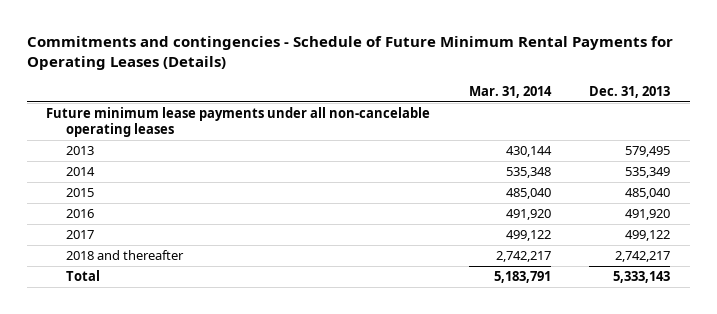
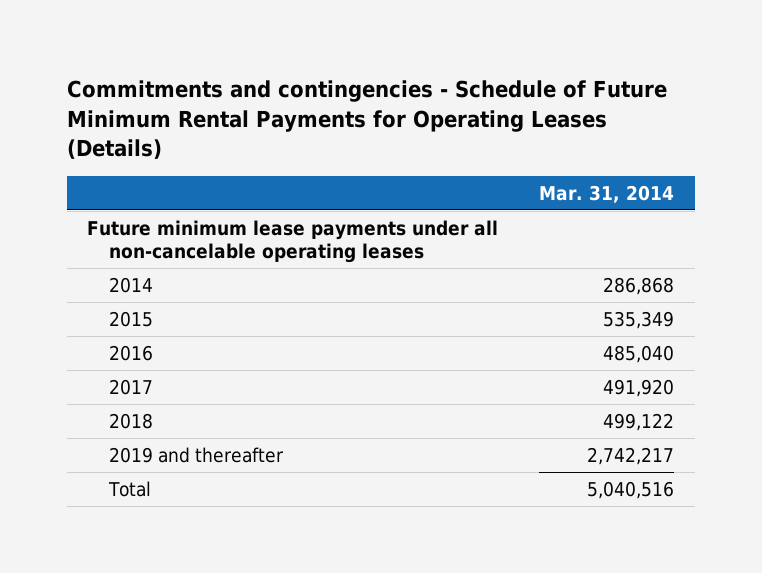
- | Mar. 31, 2014 | Dec. 31, 2013
+ | Mar. 31, 2014
- 2013 | 430,144 | 579,495
- 2014 | 535,348 | 535,349
- 2015 | 485,040 | 485,040
- 2016 | 491,920 | 491,920
- 2017 | 499,122 | 499,122
- 2018 and thereafter | 2,742,217 | 2,742,217
- Total | 5,183,791 | 5,333,143
+ 2014 | 286,868
+ 2015 | 535,349
+ 2016 | 485,040
+ 2017 | 491,920
+ 2018 | 499,122
+ 2019 and thereafter | 2,742,217
+ Total | 5,040,516

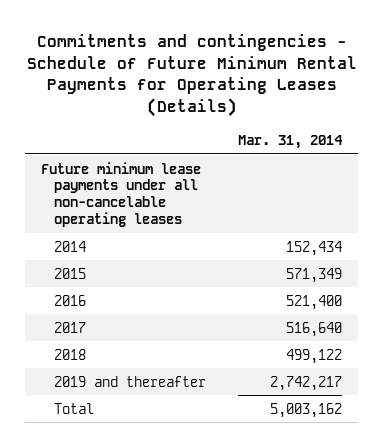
- 2014 | 286,868
- 2015 | 535,349
- 2016 | 485,040
- 2017 | 491,920
+ 2014 | 152,434
+ 2015 | 571,349
+ 2016 | 521,400
+ 2017 | 516,640
- Total | 5,040,516
+ Total | 5,003,162

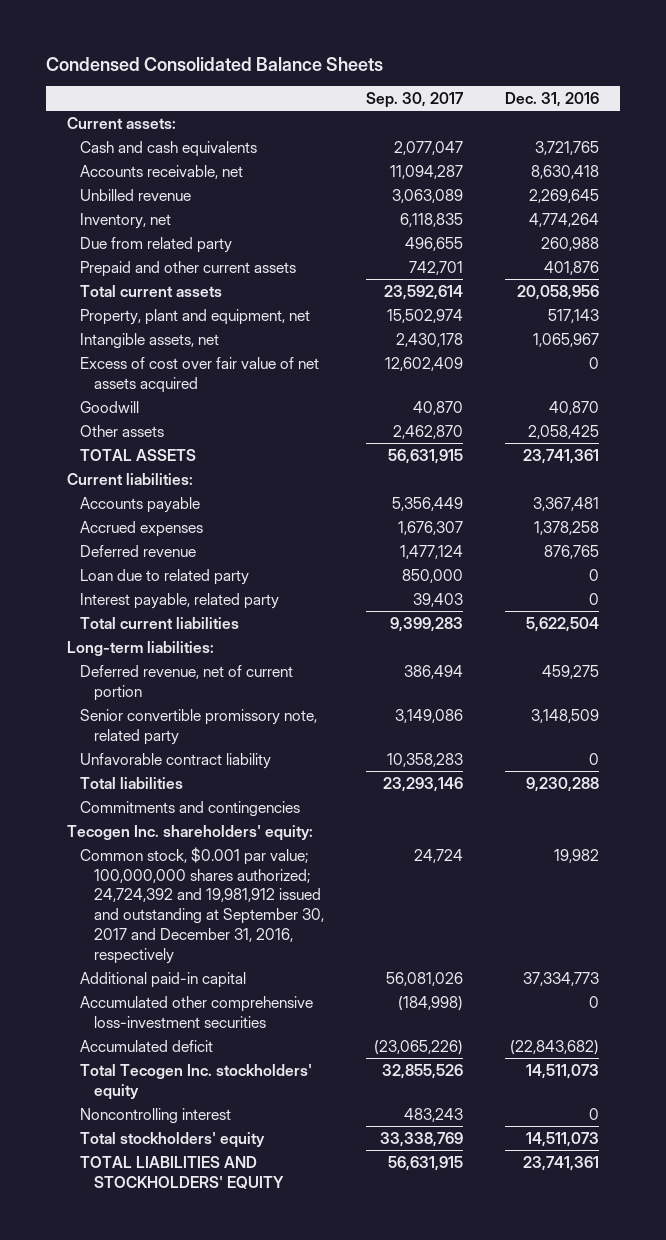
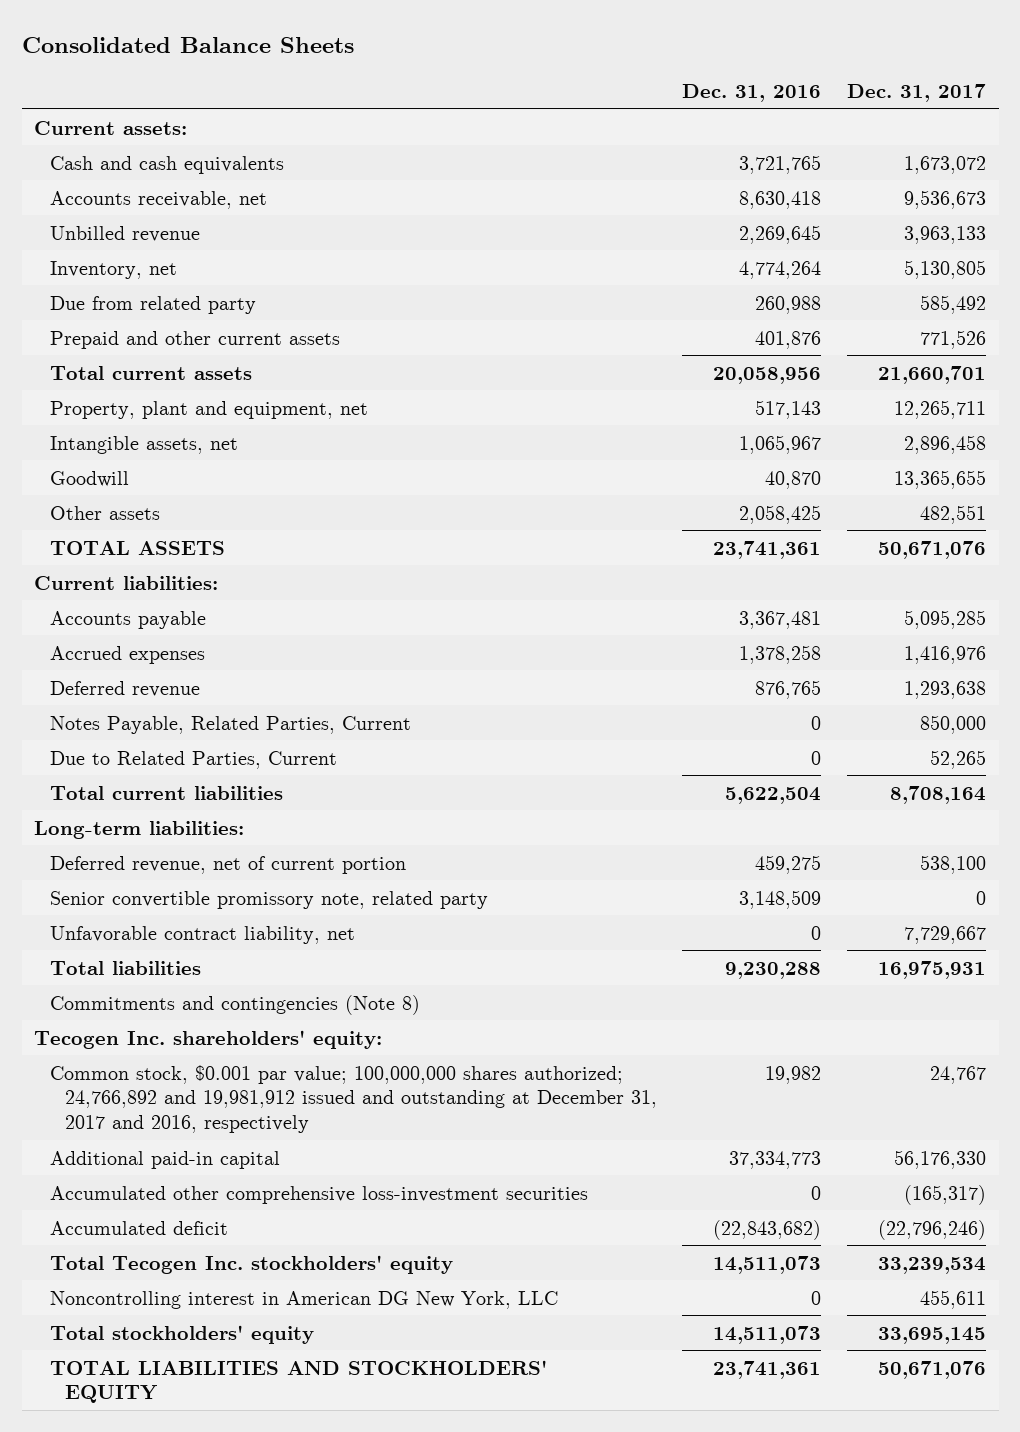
- Condensed Consolidated Balance Sheets
+ Consolidated Balance Sheets
- | Sep. 30, 2017 | Dec. 31, 2016
+ | Dec. 31, 2016 | Dec. 31, 2017
- Excess of cost over fair value of net assets acquired | 12,602,409 | 0
- Loan due to related party | 850,000 | 0
- Interest payable, related party | 39,403 | 0
+ Notes Payable, Related Parties, Current | 0 | 850,000
+ Due to Related Parties, Current | 0 | 52,265
- Unfavorable contract liability | 10,358,283 | 0
+ Unfavorable contract liability, net | 0 | 7,729,667
- Commitments and contingencies
+ Commitments and contingencies (Note 8)
- Common stock, $0.001 par value; 100,000,000 shares authorized; 24,724,392 and 19,981,912 issued and outstanding at September 30, 2017 and December 31, 2016, respectively | 24,724 | 19,982
+ Common stock, $0.001 par value; 100,000,000 shares authorized; 24,766,892 and 19,981,912 issued and outstanding at December 31, 2017 and 2016, respectively | 19,982 | 24,767
- Noncontrolling interest | 483,243 | 0
+ Noncontrolling interest in American DG New York, LLC | 0 | 455,611

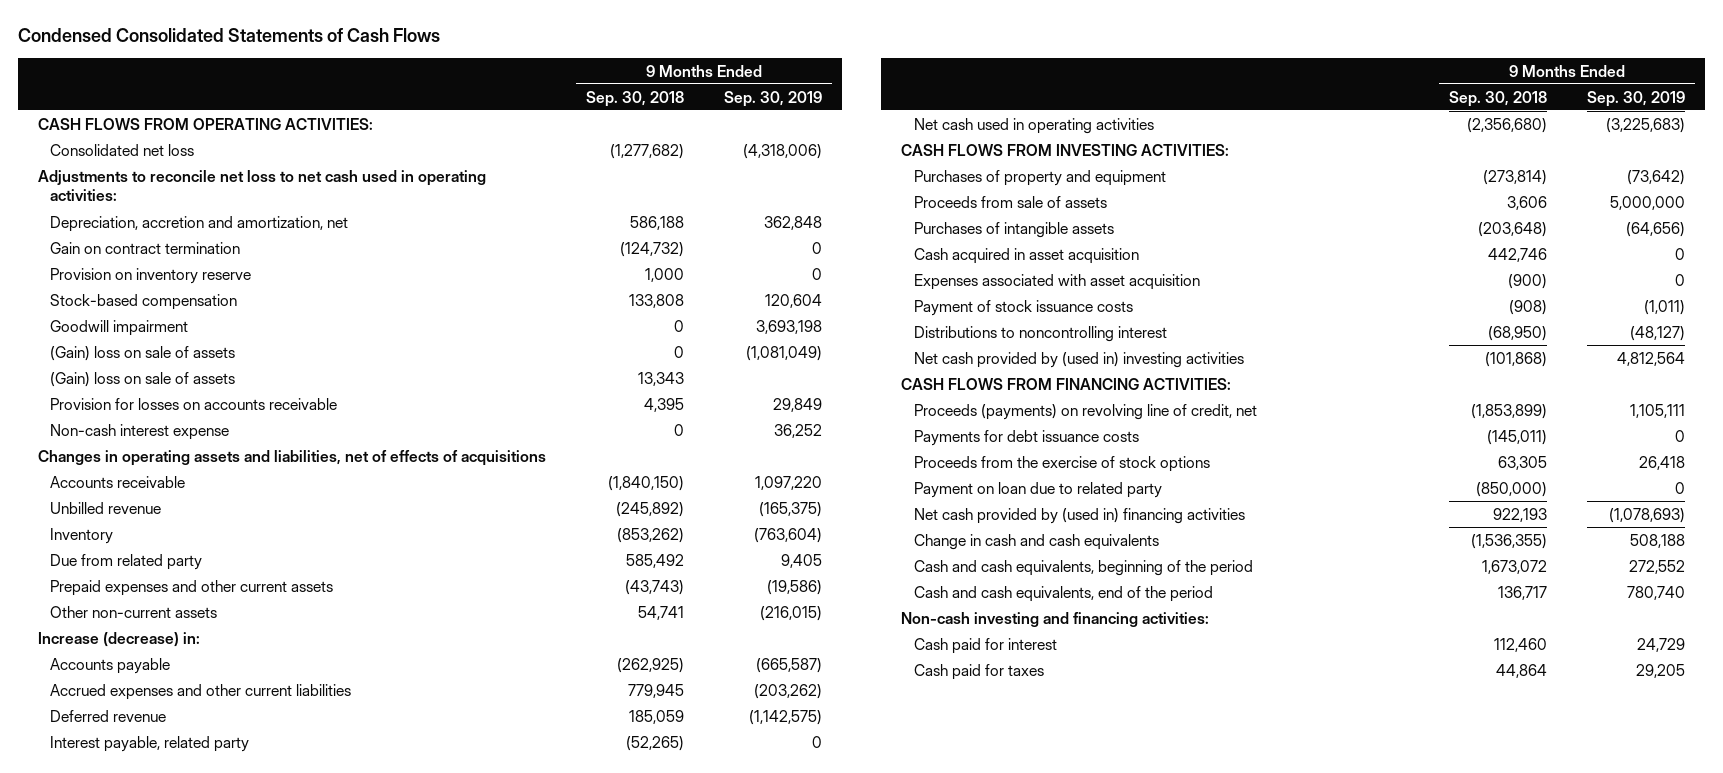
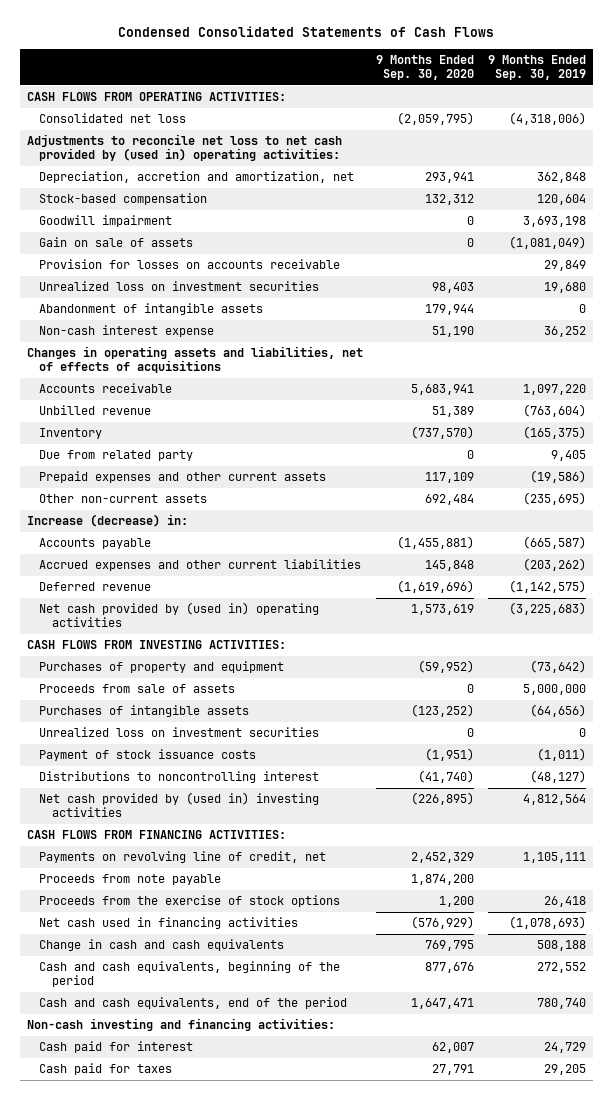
- | 9 Months Ended Sep. 30, 2018 | 9 Months Ended Sep. 30, 2019
+ | 9 Months Ended Sep. 30, 2020 | 9 Months Ended Sep. 30, 2019
- Adjustments to reconcile net loss to net cash used in operating activities:
+ Adjustments to reconcile net loss to net cash provided by (used in) operating activities:
- Gain on contract termination | (124,732) | 0
- Provision on inventory reserve | 1,000 | 0
- (Gain) loss on sale of assets | 0 | (1,081,049)
- (Gain) loss on sale of assets | 13,343 |
+ Gain on sale of assets | 0 | (1,081,049)
+ Unrealized loss on investment securities | 98,403 | 19,680
+ Abandonment of intangible assets | 179,944 | 0
- Unbilled revenue | (245,892) | (165,375)
- Inventory | (853,262) | (763,604)
+ Unbilled revenue | 51,389 | (763,604)
+ Inventory | (737,570) | (165,375)
- Other non-current assets | 54,741 | (216,015)
+ Other non-current assets | 692,484 | (235,695)
- Interest payable, related party | (52,265) | 0
- Net cash used in operating activities | (2,356,680) | (3,225,683)
+ Net cash provided by (used in) operating activities | 1,573,619 | (3,225,683)
- Cash acquired in asset acquisition | 442,746 | 0
- Expenses associated with asset acquisition | (900) | 0
+ Unrealized loss on investment securities | 0 | 0
- Proceeds (payments) on revolving line of credit, net | (1,853,899) | 1,105,111
- Payments for debt issuance costs | (145,011) | 0
+ Payments on revolving line of credit, net | 2,452,329 | 1,105,111
+ Proceeds from note payable | 1,874,200 |
- Payment on loan due to related party | (850,000) | 0
- Net cash provided by (used in) financing activities | 922,193 | (1,078,693)
+ Net cash used in financing activities | (576,929) | (1,078,693)

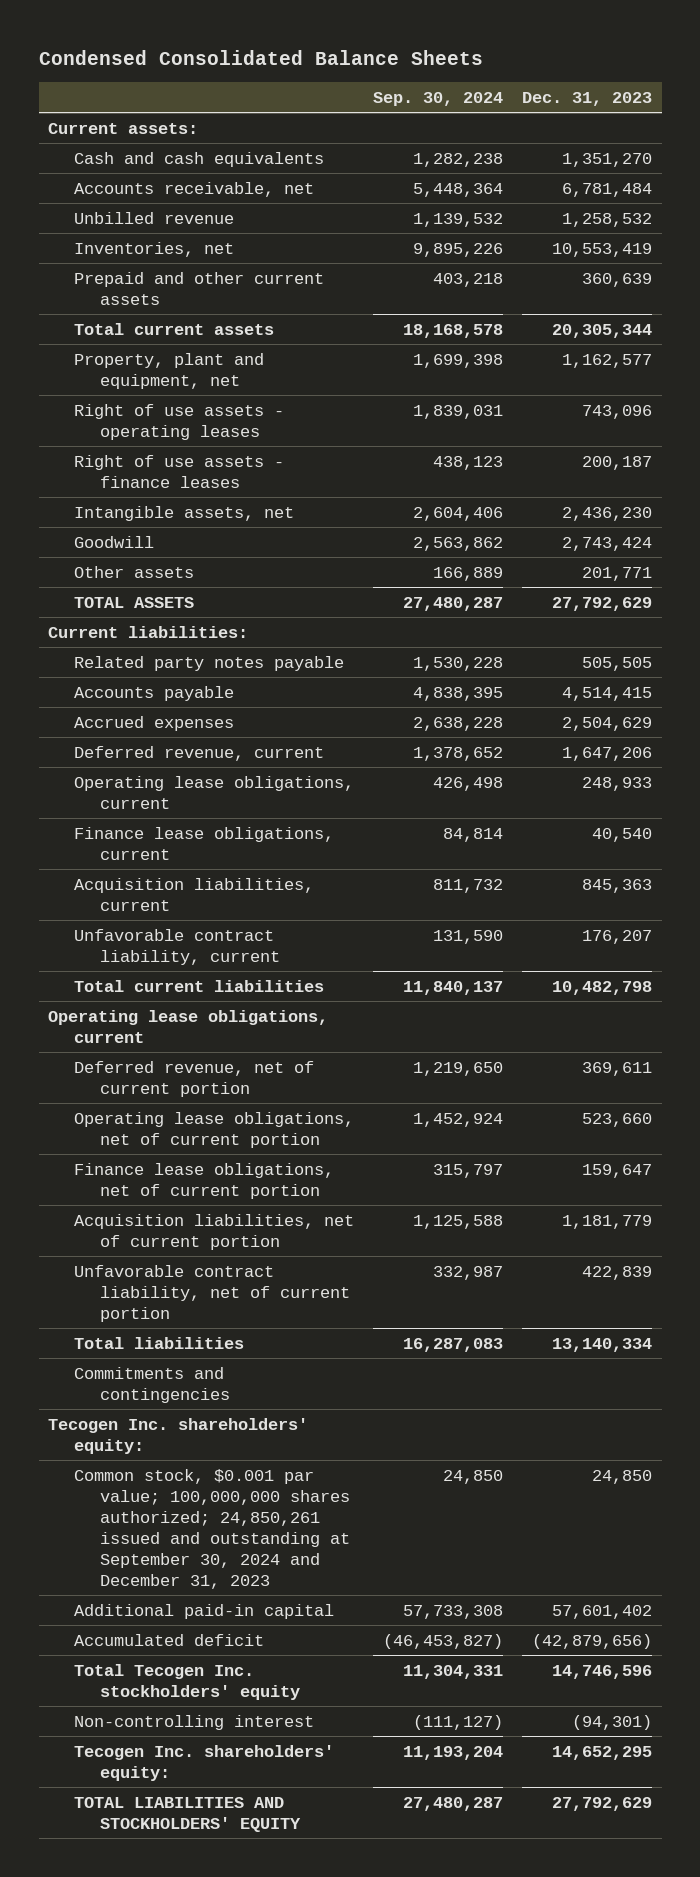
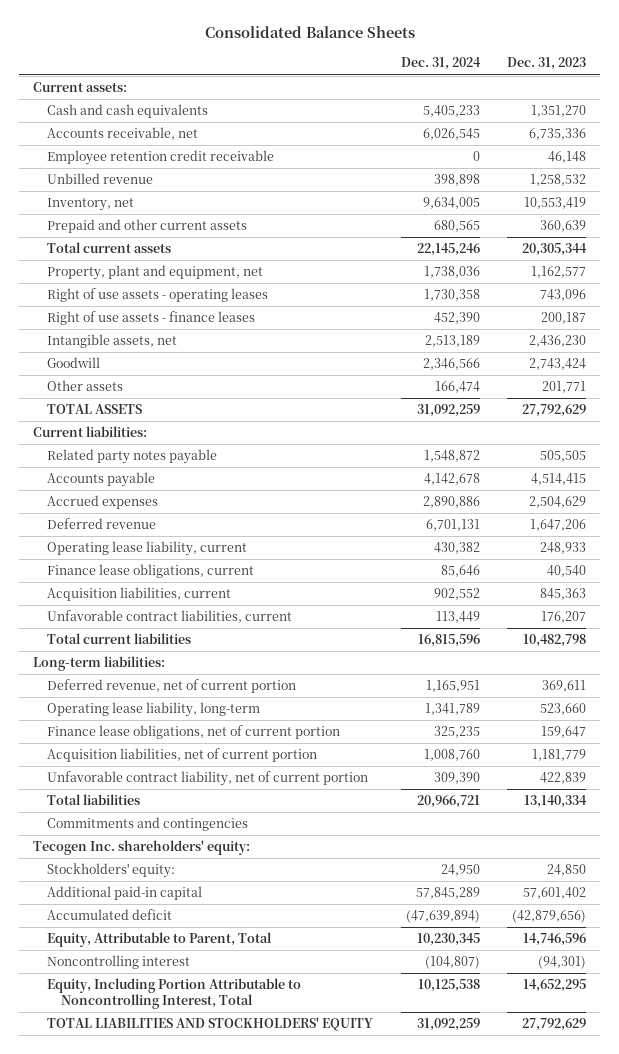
- Condensed Consolidated Balance Sheets
+ Consolidated Balance Sheets
- | Sep. 30, 2024 | Dec. 31, 2023
+ | Dec. 31, 2024 | Dec. 31, 2023
- Accounts receivable, net | 5,448,364 | 6,781,484
+ Accounts receivable, net | 6,026,545 | 6,735,336
+ Employee retention credit receivable | 0 | 46,148
- Inventories, net | 9,895,226 | 10,553,419
+ Inventory, net | 9,634,005 | 10,553,419
- Deferred revenue, current | 1,378,652 | 1,647,206
- Operating lease obligations, current | 426,498 | 248,933
+ Deferred revenue | 6,701,131 | 1,647,206
+ Operating lease liability, current | 430,382 | 248,933
- Unfavorable contract liability, current | 131,590 | 176,207
+ Unfavorable contract liabilities, current | 113,449 | 176,207
- Operating lease obligations, current
+ Long-term liabilities:
- Operating lease obligations, net of current portion | 1,452,924 | 523,660
+ Operating lease liability, long-term | 1,341,789 | 523,660
- Common stock, $0.001 par value; 100,000,000 shares authorized; 24,850,261 issued and outstanding at September 30, 2024 and December 31, 2023 | 24,850 | 24,850
+ Stockholders' equity: | 24,950 | 24,850
- Total Tecogen Inc. stockholders' equity | 11,304,331 | 14,746,596
- Non-controlling interest | (111,127) | (94,301)
- Tecogen Inc. shareholders' equity: | 11,193,204 | 14,652,295
+ Equity, Attributable to Parent, Total | 10,230,345 | 14,746,596
+ Noncontrolling interest | (104,807) | (94,301)
+ Equity, Including Portion Attributable to Noncontrolling Interest, Total | 10,125,538 | 14,652,295

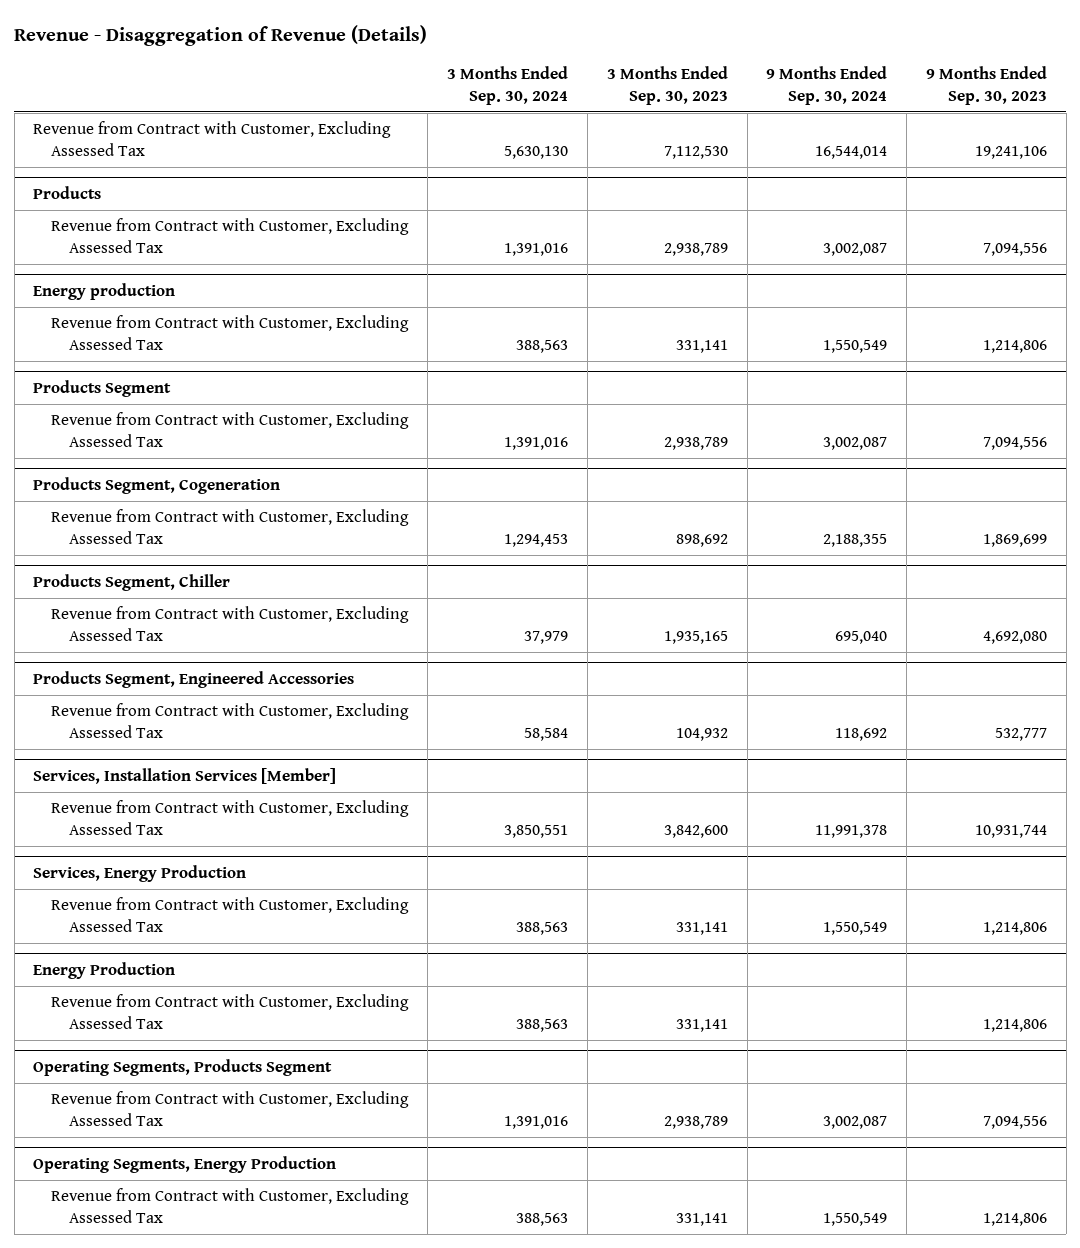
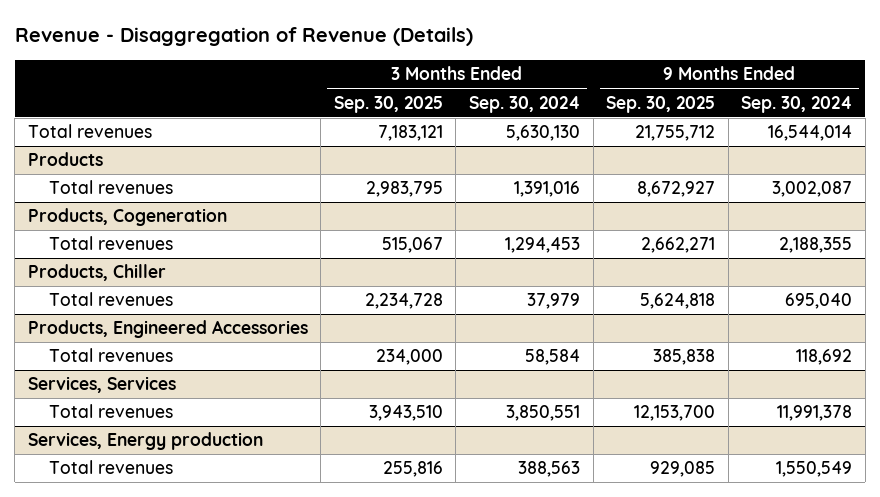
- | 3 Months Ended Sep. 30, 2024 | 3 Months Ended Sep. 30, 2023 | 9 Months Ended Sep. 30, 2024 | 9 Months Ended Sep. 30, 2023
+ | 3 Months Ended Sep. 30, 2025 | 3 Months Ended Sep. 30, 2024 | 9 Months Ended Sep. 30, 2025 | 9 Months Ended Sep. 30, 2024
- Revenue from Contract with Customer, Excluding Assessed Tax | 5,630,130 | 7,112,530 | 16,544,014 | 19,241,106
+ Total revenues | 7,183,121 | 5,630,130 | 21,755,712 | 16,544,014
@ Products
- Revenue from Contract with Customer, Excluding Assessed Tax | 1,391,016 | 2,938,789 | 3,002,087 | 7,094,556
- Energy production
- Revenue from Contract with Customer, Excluding Assessed Tax | 388,563 | 331,141 | 1,550,549 | 1,214,806
- Products Segment
- Revenue from Contract with Customer, Excluding Assessed Tax | 1,391,016 | 2,938,789 | 3,002,087 | 7,094,556
- Products Segment, Cogeneration
- Revenue from Contract with Customer, Excluding Assessed Tax | 1,294,453 | 898,692 | 2,188,355 | 1,869,699
- Products Segment, Chiller
- Revenue from Contract with Customer, Excluding Assessed Tax | 37,979 | 1,935,165 | 695,040 | 4,692,080
- Products Segment, Engineered Accessories
- Revenue from Contract with Customer, Excluding Assessed Tax | 58,584 | 104,932 | 118,692 | 532,777
- Services, Installation Services [Member]
- Revenue from Contract with Customer, Excluding Assessed Tax | 3,850,551 | 3,842,600 | 11,991,378 | 10,931,744
- Services, Energy Production
- Revenue from Contract with Customer, Excluding Assessed Tax | 388,563 | 331,141 | 1,550,549 | 1,214,806
- Energy Production
- Revenue from Contract with Customer, Excluding Assessed Tax | 388,563 | 331,141 | | 1,214,806
- Operating Segments, Products Segment
- Revenue from Contract with Customer, Excluding Assessed Tax | 1,391,016 | 2,938,789 | 3,002,087 | 7,094,556
- Operating Segments, Energy Production
- Revenue from Contract with Customer, Excluding Assessed Tax | 388,563 | 331,141 | 1,550,549 | 1,214,806
@ Products
+ Total revenues | 2,983,795 | 1,391,016 | 8,672,927 | 3,002,087
+ Products, Cogeneration
+ Total revenues | 515,067 | 1,294,453 | 2,662,271 | 2,188,355
+ Products, Chiller
+ Total revenues | 2,234,728 | 37,979 | 5,624,818 | 695,040
+ Products, Engineered Accessories
+ Total revenues | 234,000 | 58,584 | 385,838 | 118,692
+ Services, Services
+ Total revenues | 3,943,510 | 3,850,551 | 12,153,700 | 11,991,378
+ Services, Energy production
+ Total revenues | 255,816 | 388,563 | 929,085 | 1,550,549

